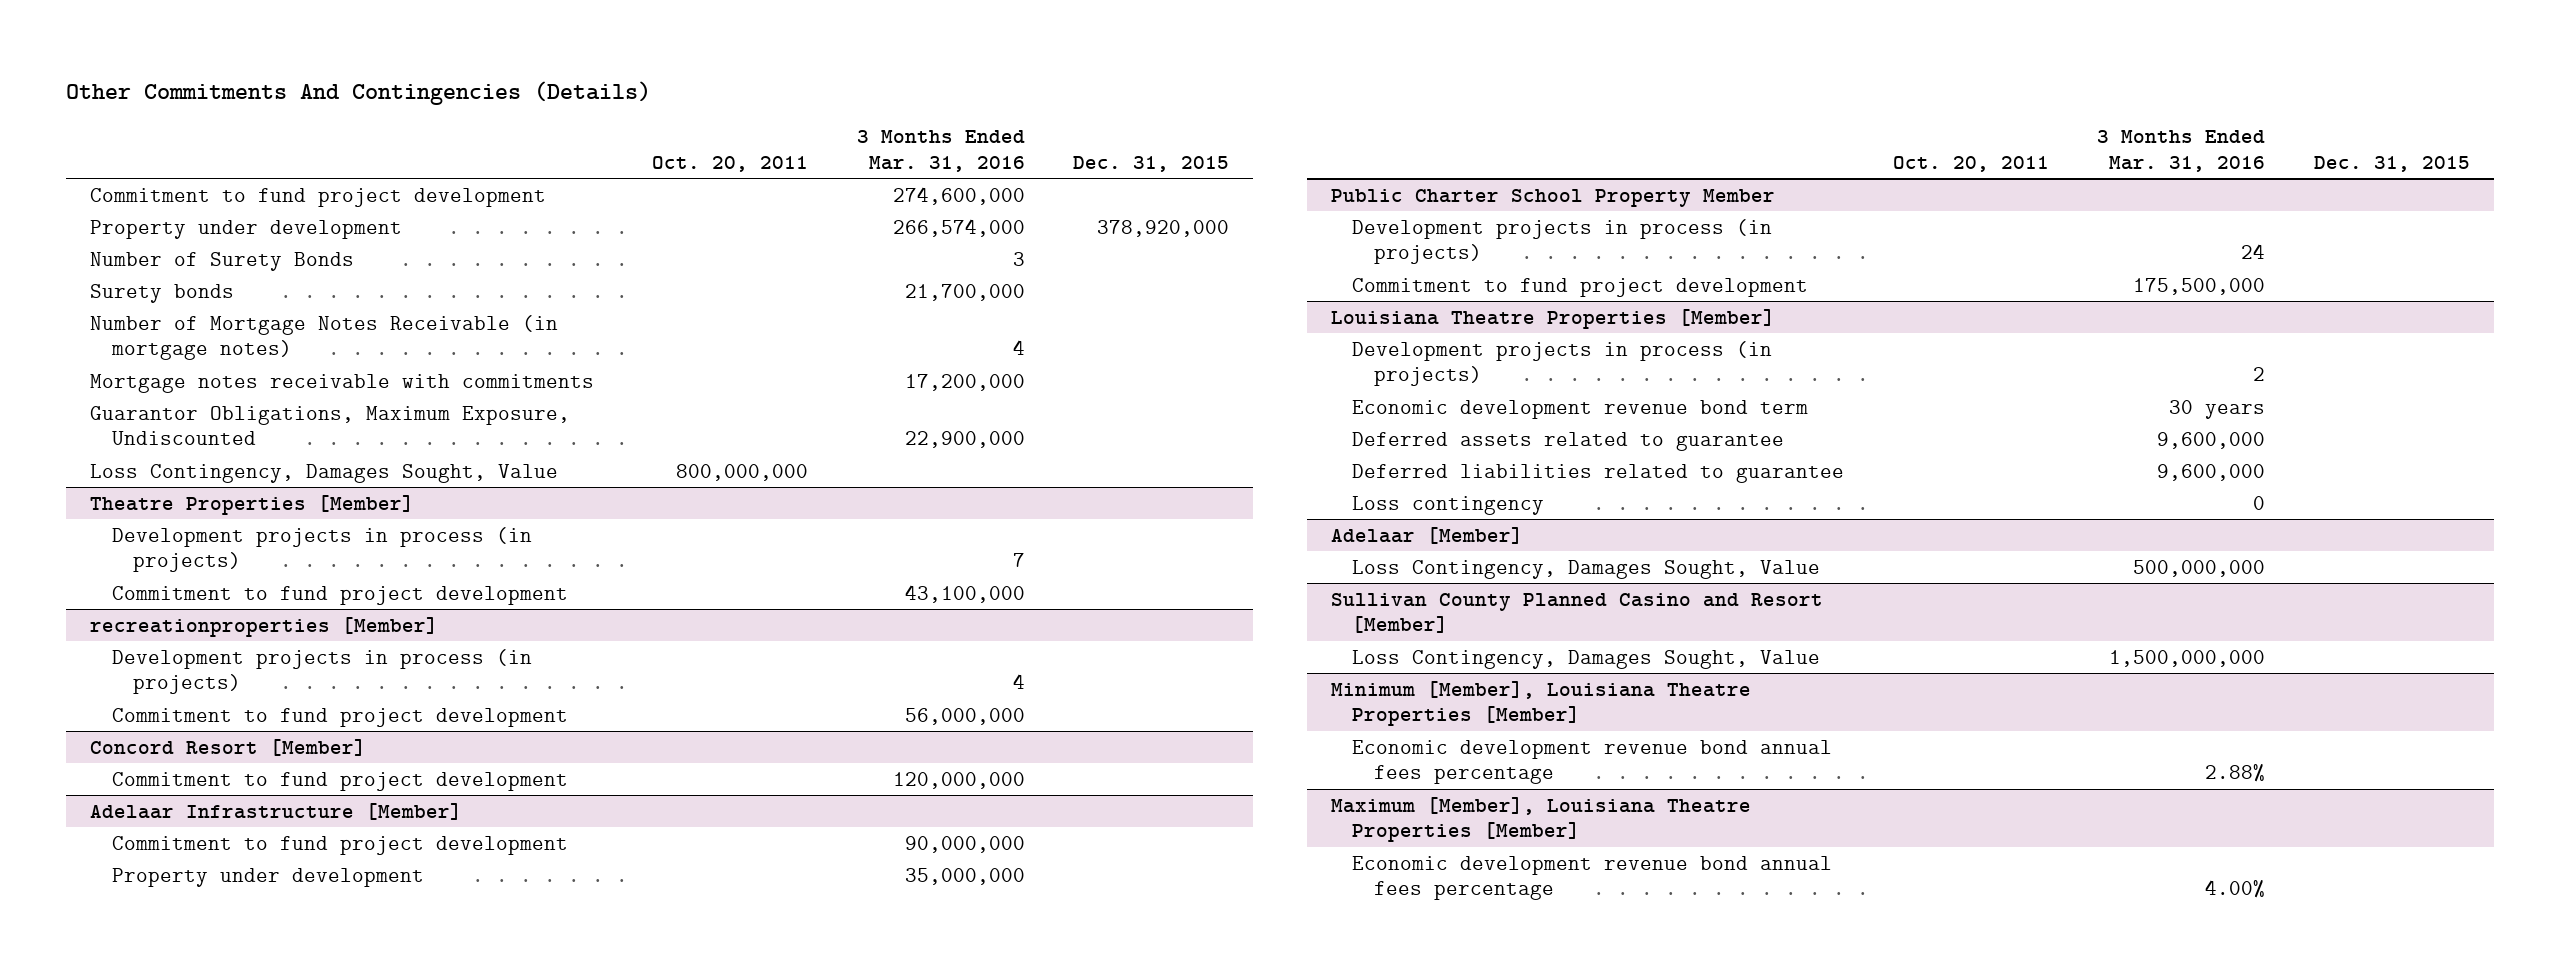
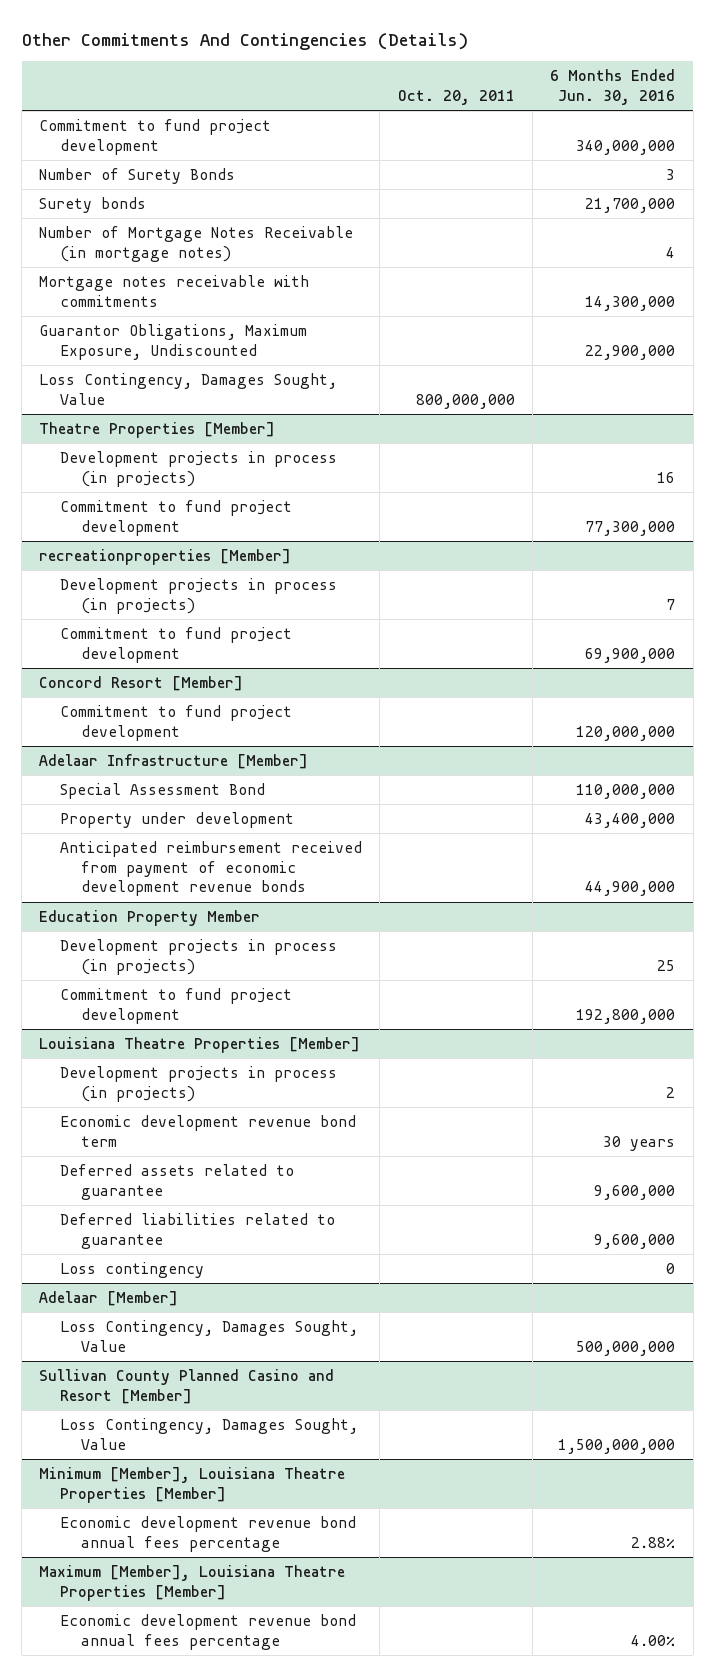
- | Oct. 20, 2011 | 3 Months Ended Mar. 31, 2016 | Dec. 31, 2015
+ | Oct. 20, 2011 | 6 Months Ended Jun. 30, 2016
- Property under development | | 266,574,000 | 378,920,000
@ Adelaar Infrastructure [Member]
- Commitment to fund project development | | 90,000,000 |
+ Special Assessment Bond | | 110,000,000
- Public Charter School Property Member
@ Adelaar Infrastructure [Member]
+ Anticipated reimbursement received from payment of economic development revenue bonds | | 44,900,000
+ Education Property Member

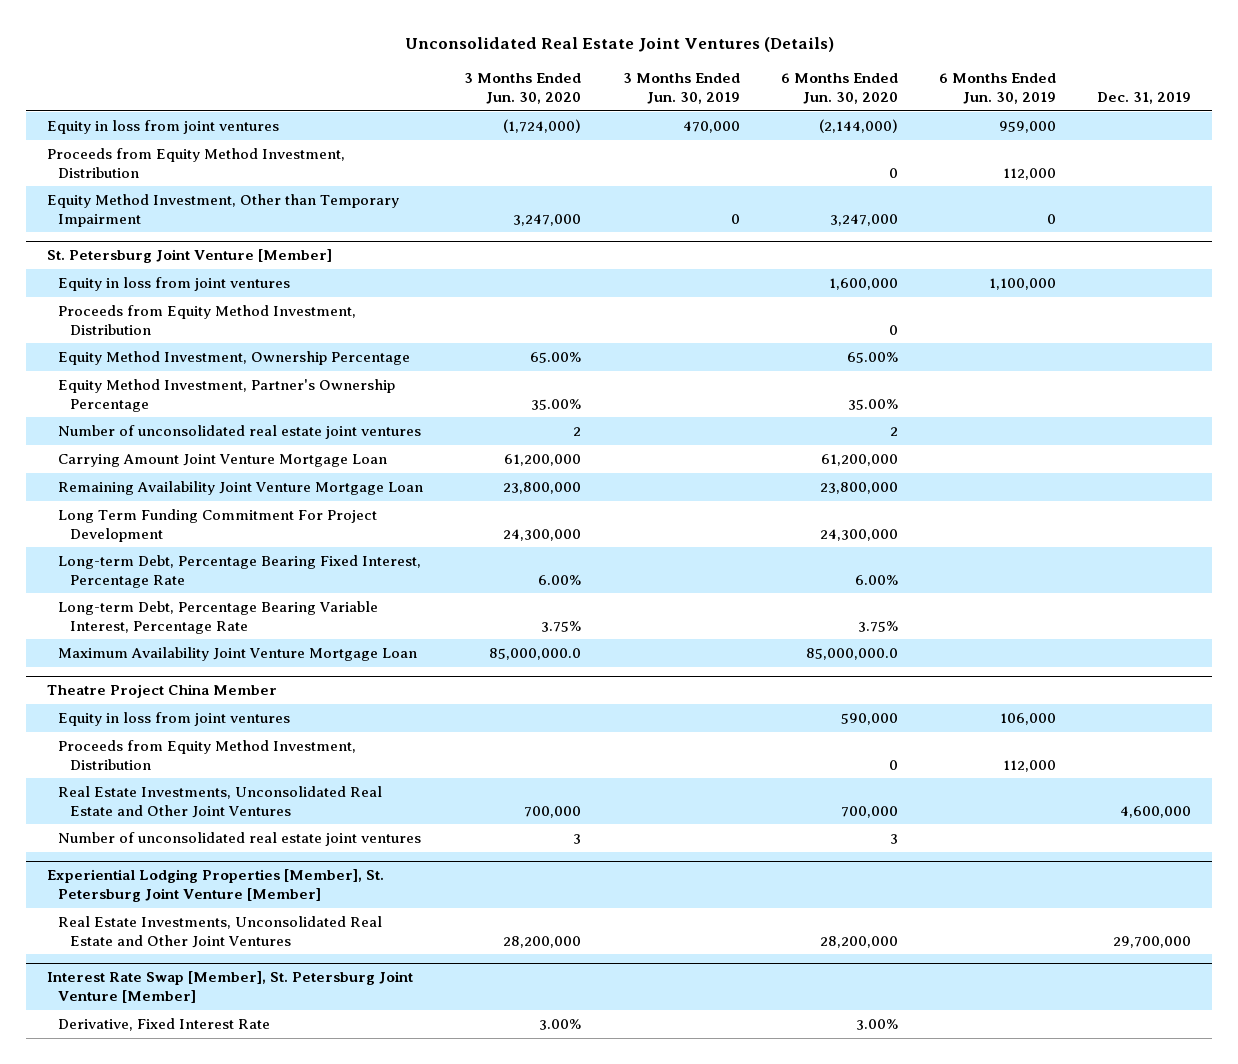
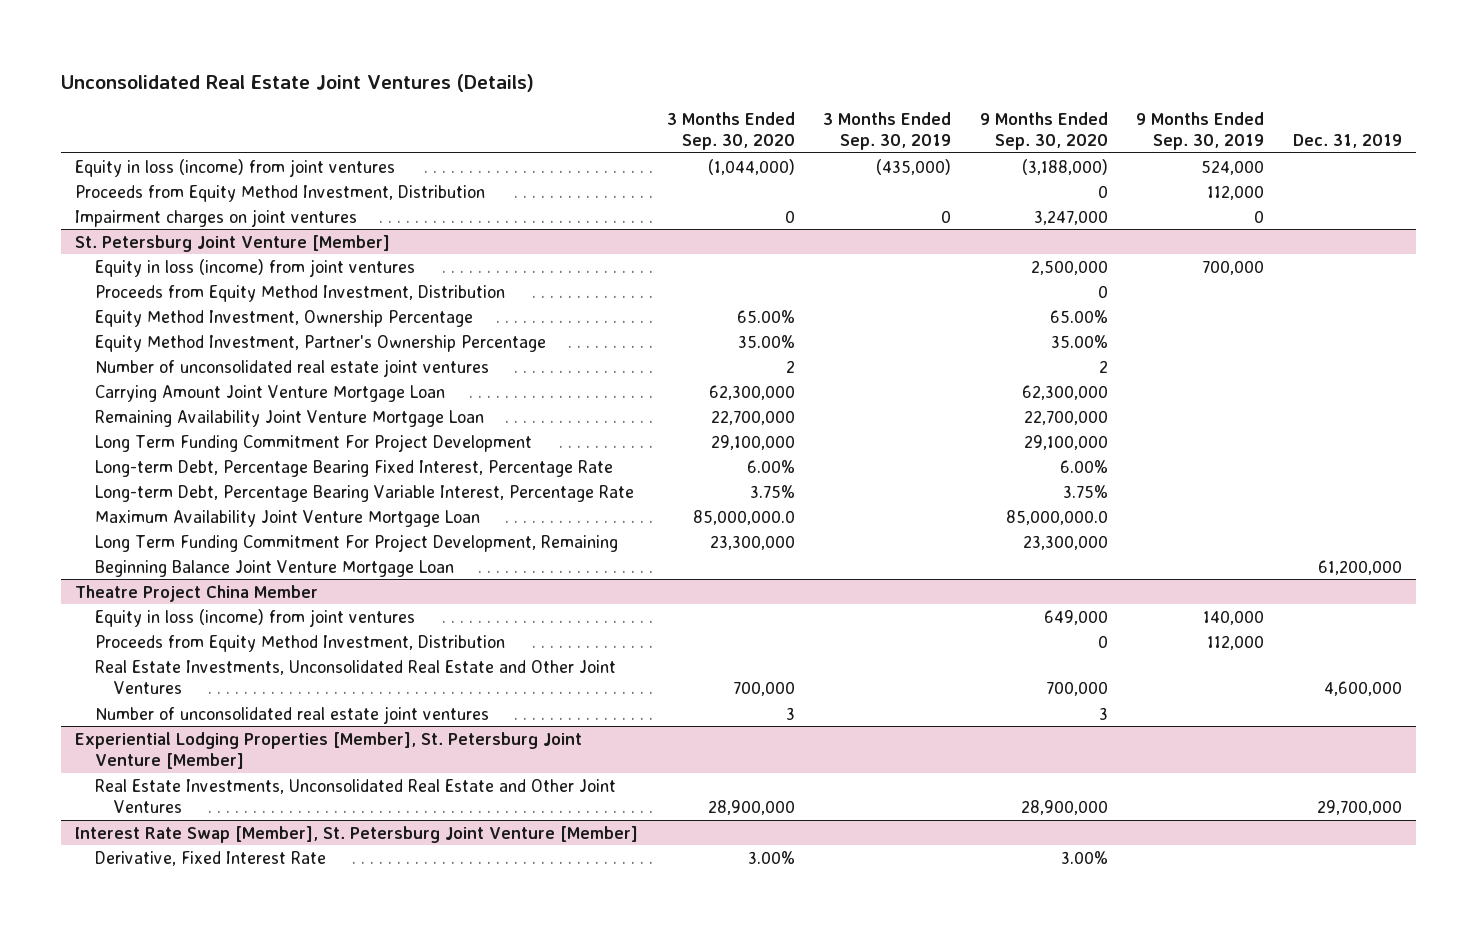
- | 3 Months Ended Jun. 30, 2020 | 3 Months Ended Jun. 30, 2019 | 6 Months Ended Jun. 30, 2020 | 6 Months Ended Jun. 30, 2019 | Dec. 31, 2019
+ | 3 Months Ended Sep. 30, 2020 | 3 Months Ended Sep. 30, 2019 | 9 Months Ended Sep. 30, 2020 | 9 Months Ended Sep. 30, 2019 | Dec. 31, 2019
- Equity in loss from joint ventures | (1,724,000) | 470,000 | (2,144,000) | 959,000 |
+ Equity in loss (income) from joint ventures | (1,044,000) | (435,000) | (3,188,000) | 524,000 |
- Equity Method Investment, Other than Temporary Impairment | 3,247,000 | 0 | 3,247,000 | 0 |
+ Impairment charges on joint ventures | 0 | 0 | 3,247,000 | 0 |
@ St. Petersburg Joint Venture [Member]
- Equity in loss from joint ventures | | | 1,600,000 | 1,100,000 |
+ Equity in loss (income) from joint ventures | | | 2,500,000 | 700,000 |
+ Long Term Funding Commitment For Project Development, Remaining | 23,300,000 | | 23,300,000 | |
+ Beginning Balance Joint Venture Mortgage Loan | | | | | 61,200,000
@ Theatre Project China Member
- Equity in loss from joint ventures | | | 590,000 | 106,000 |
+ Equity in loss (income) from joint ventures | | | 649,000 | 140,000 |

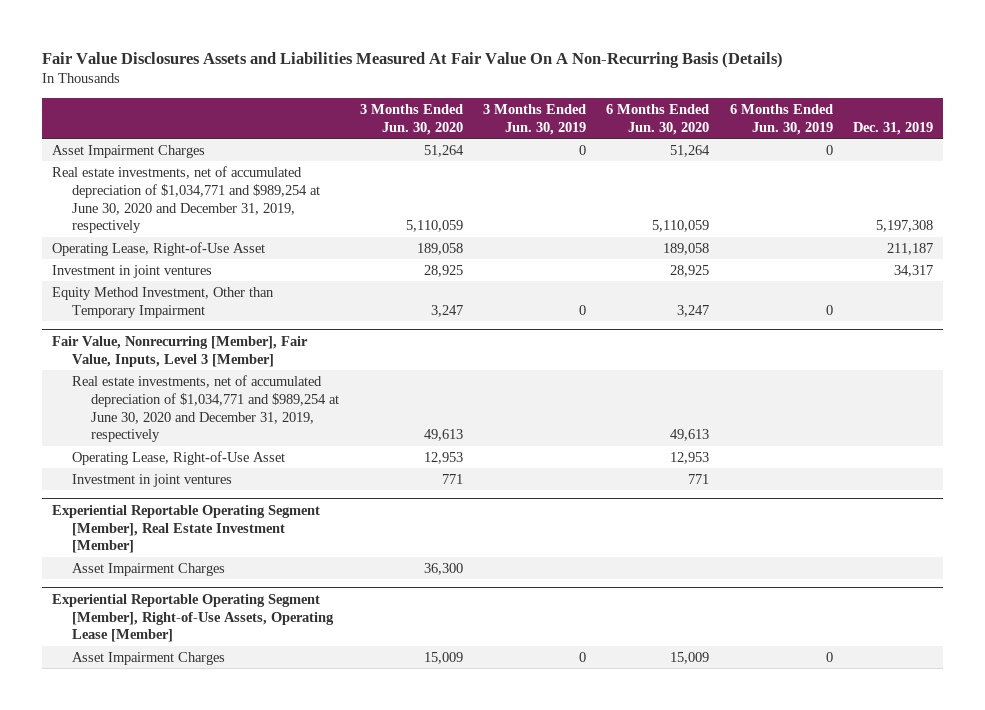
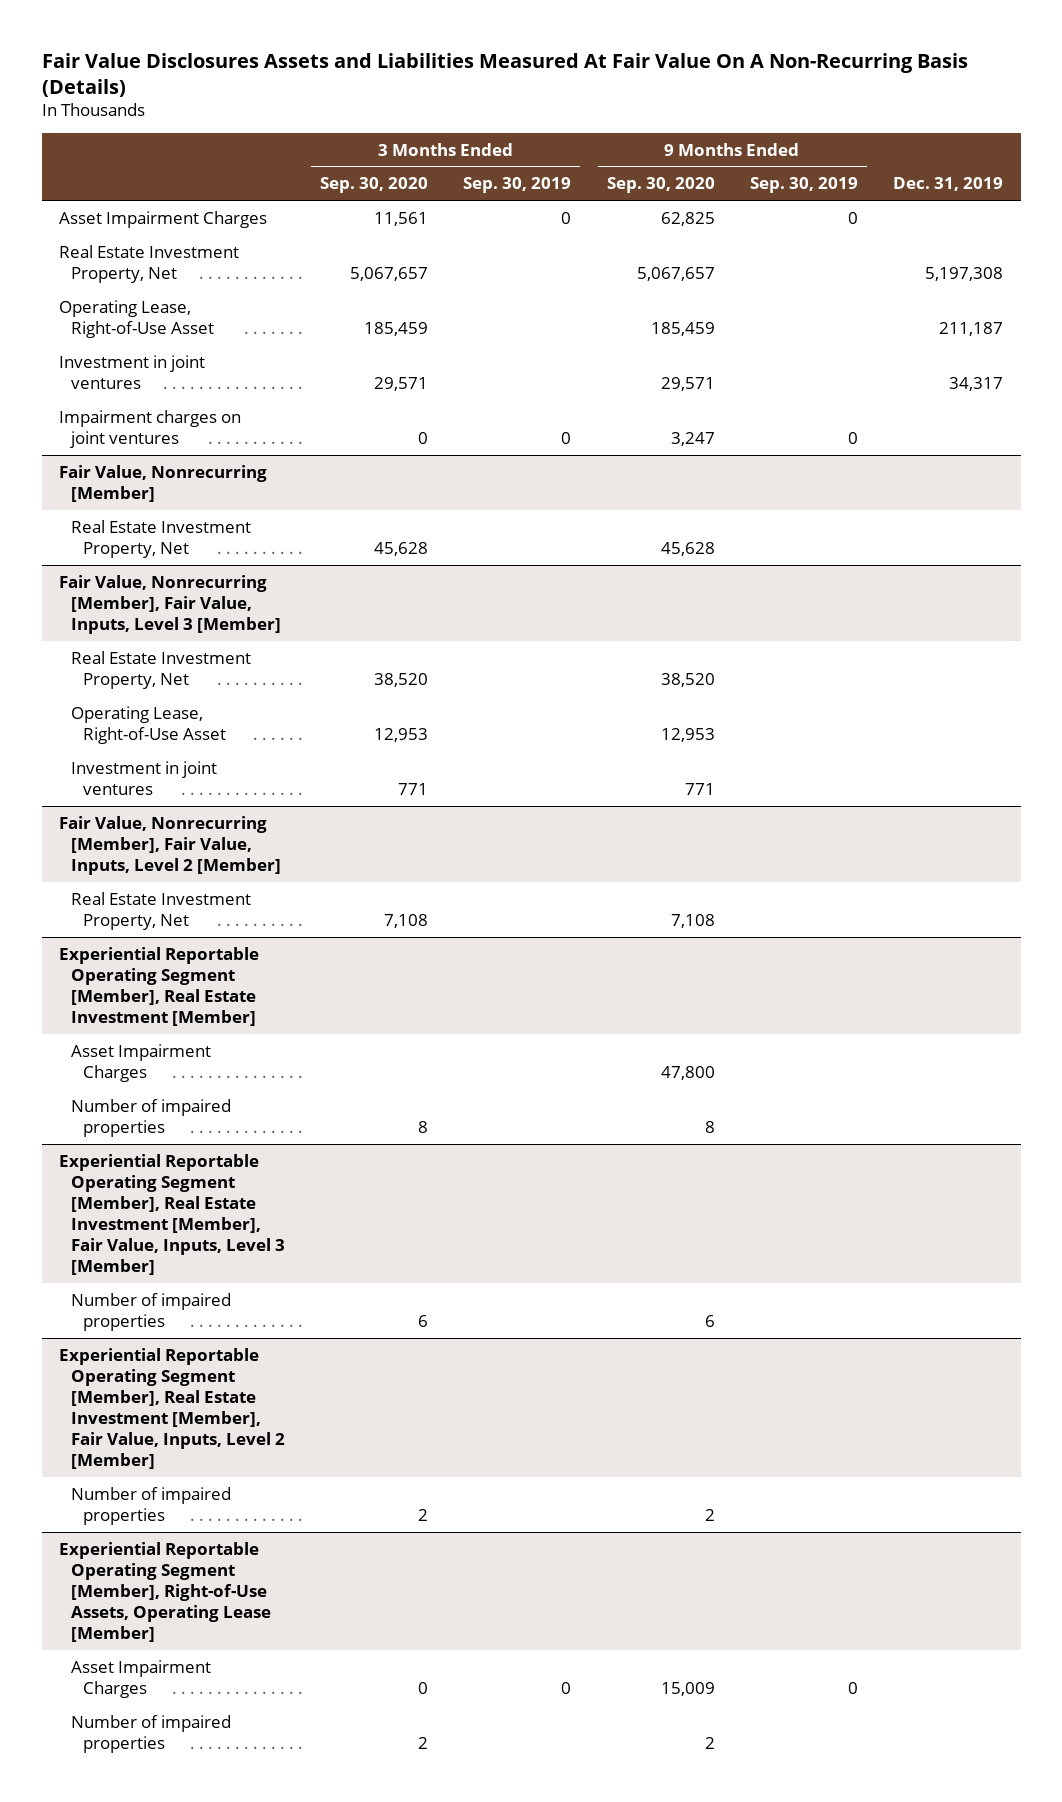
- | 3 Months Ended Jun. 30, 2020 | 3 Months Ended Jun. 30, 2019 | 6 Months Ended Jun. 30, 2020 | 6 Months Ended Jun. 30, 2019 | Dec. 31, 2019
+ | 3 Months Ended Sep. 30, 2020 | 3 Months Ended Sep. 30, 2019 | 9 Months Ended Sep. 30, 2020 | 9 Months Ended Sep. 30, 2019 | Dec. 31, 2019
- Real estate investments, net of accumulated depreciation of $1,034,771 and $989,254 at June 30, 2020 and December 31, 2019, respectively | 5,110,059 | | 5,110,059 | | 5,197,308
+ Real Estate Investment Property, Net | 5,067,657 | | 5,067,657 | | 5,197,308
- Equity Method Investment, Other than Temporary Impairment | 3,247 | 0 | 3,247 | 0 |
+ Impairment charges on joint ventures | 0 | 0 | 3,247 | 0 |
+ Fair Value, Nonrecurring [Member]
+ Real Estate Investment Property, Net | 45,628 | | 45,628 | |
@ Fair Value, Nonrecurring [Member], Fair Value, Inputs, Level 3 [Member]
- Real estate investments, net of accumulated depreciation of $1,034,771 and $989,254 at June 30, 2020 and December 31, 2019, respectively | 49,613 | | 49,613 | |
+ Real Estate Investment Property, Net | 38,520 | | 38,520 | |
+ Fair Value, Nonrecurring [Member], Fair Value, Inputs, Level 2 [Member]
+ Real Estate Investment Property, Net | 7,108 | | 7,108 | |
@ Experiential Reportable Operating Segment [Member], Real Estate Investment [Member]
+ Number of impaired properties | 8 | | 8 | |
+ Experiential Reportable Operating Segment [Member], Real Estate Investment [Member], Fair Value, Inputs, Level 3 [Member]
+ Number of impaired properties | 6 | | 6 | |
+ Experiential Reportable Operating Segment [Member], Real Estate Investment [Member], Fair Value, Inputs, Level 2 [Member]
+ Number of impaired properties | 2 | | 2 | |
@ Experiential Reportable Operating Segment [Member], Right-of-Use Assets, Operating Lease [Member]
+ Number of impaired properties | 2 | | 2 | |

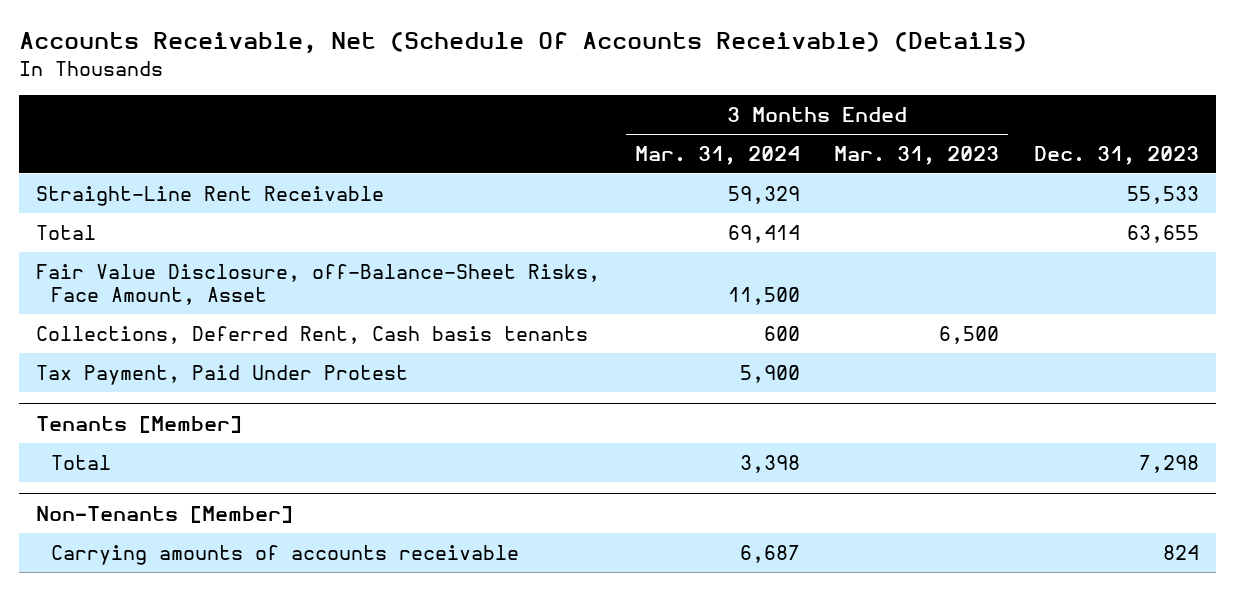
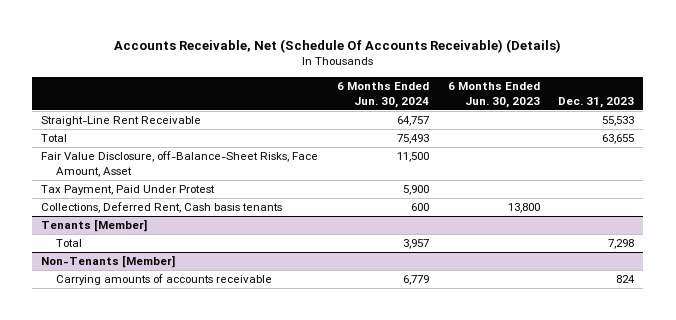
- | 3 Months Ended Mar. 31, 2024 | 3 Months Ended Mar. 31, 2023 | Dec. 31, 2023
+ | 6 Months Ended Jun. 30, 2024 | 6 Months Ended Jun. 30, 2023 | Dec. 31, 2023
moved down: Collections, Deferred Rent, Cash basis tenants | 600 | 13,800 |

